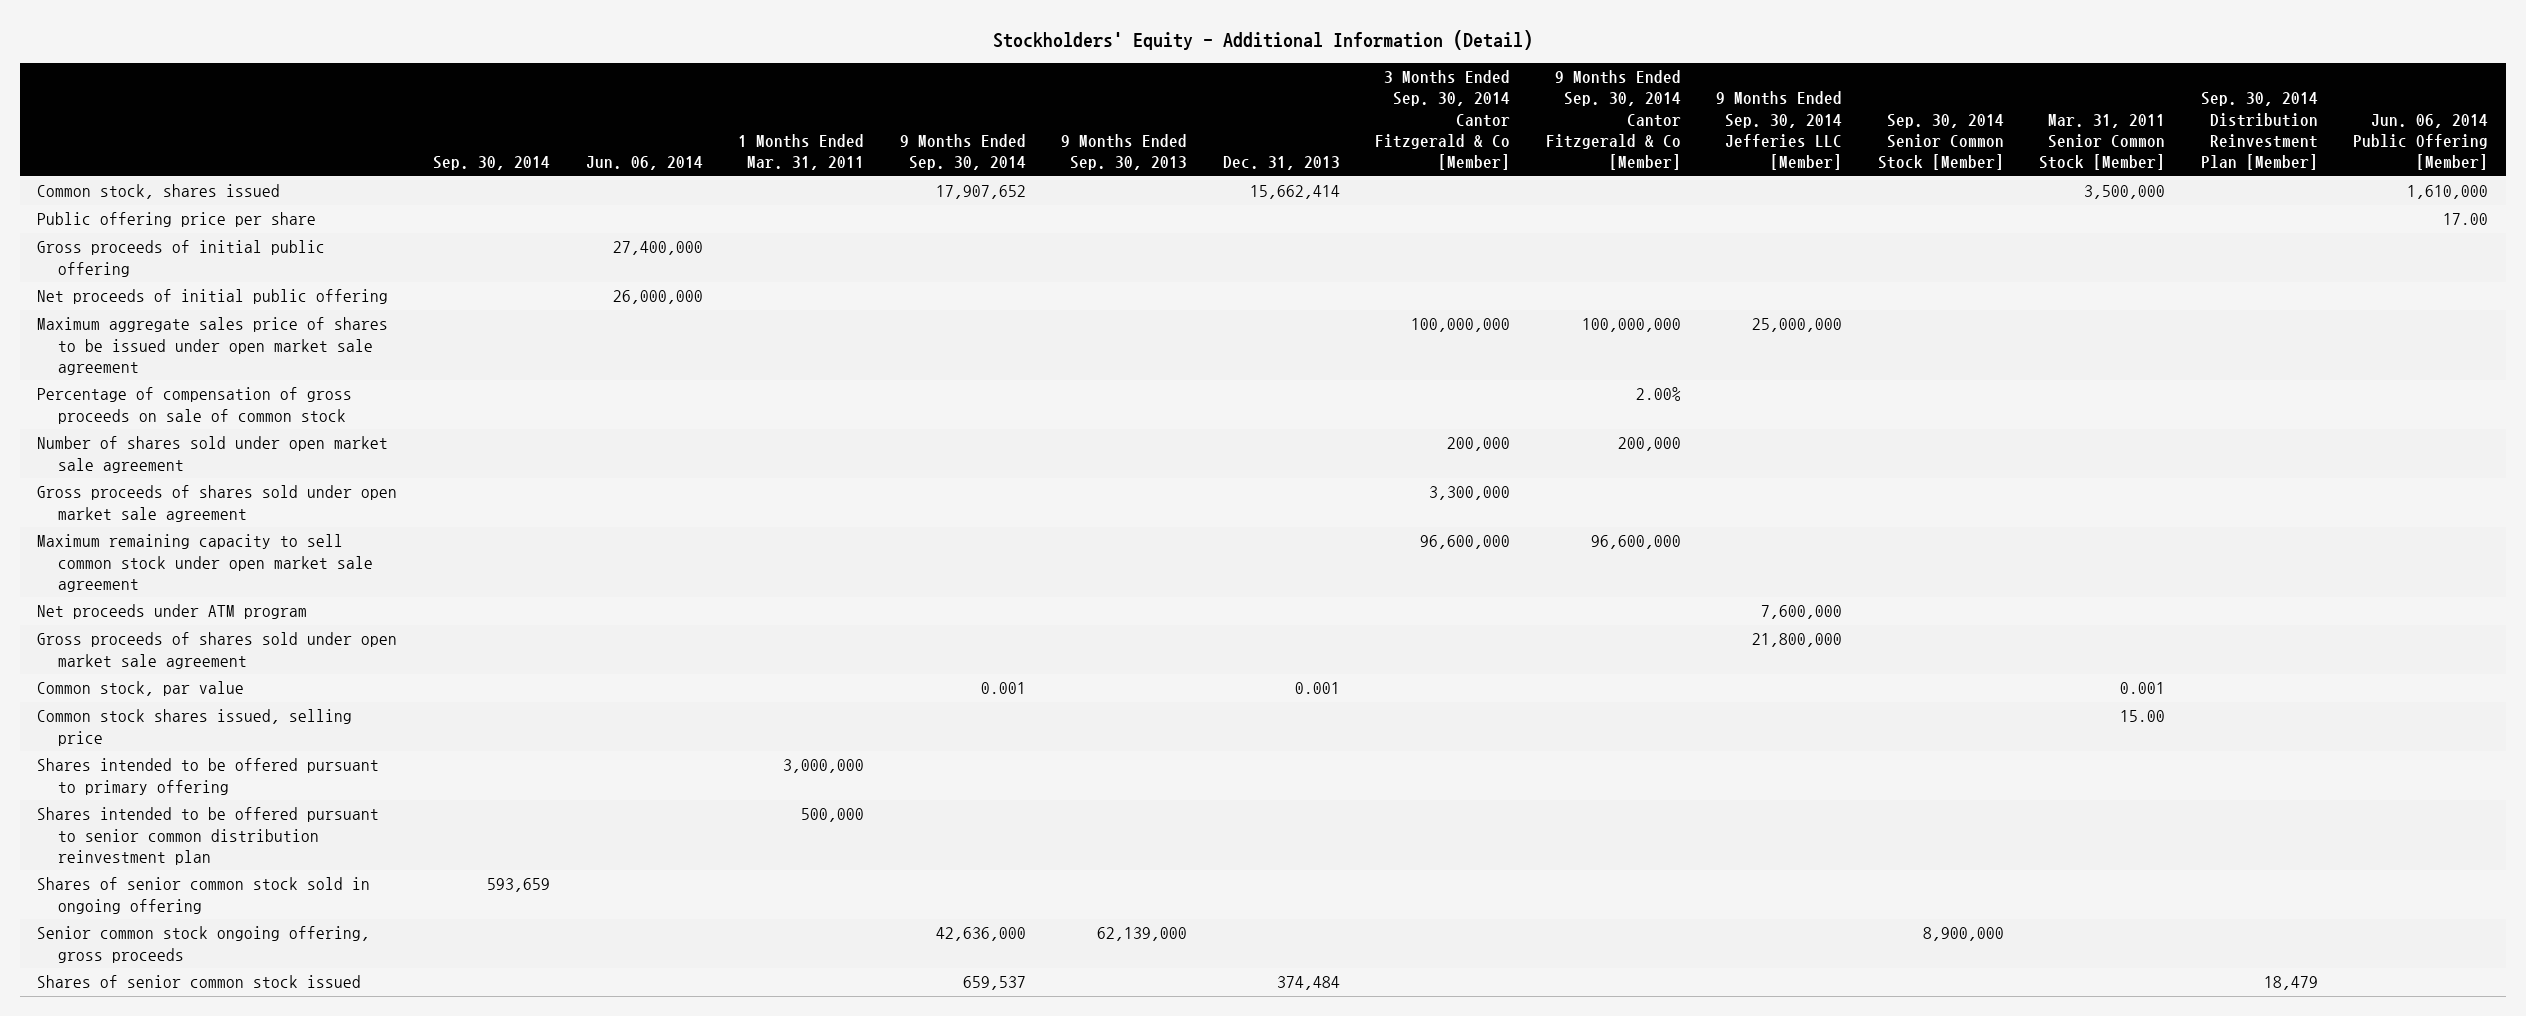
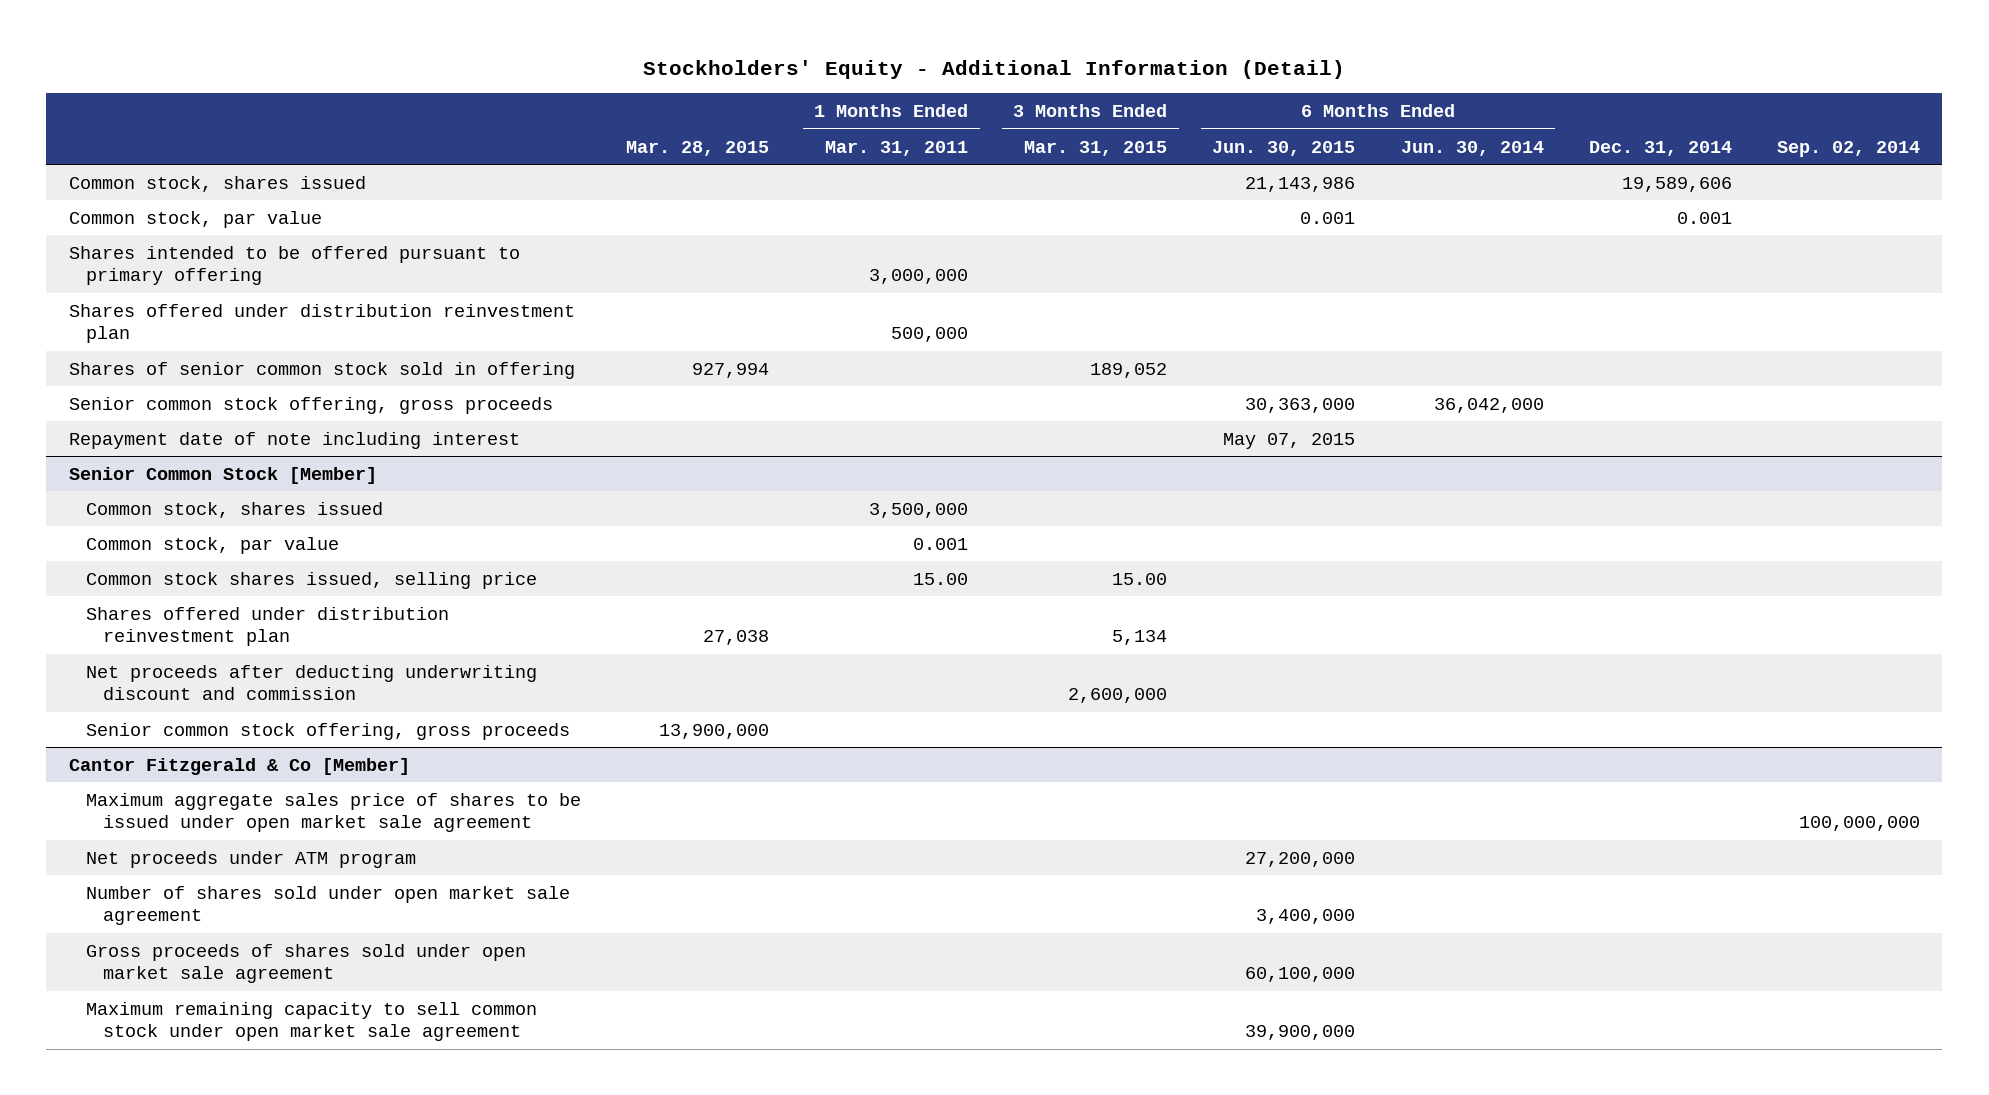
- | Sep. 30, 2014 | Jun. 06, 2014 | 1 Months Ended Mar. 31, 2011 | 9 Months Ended Sep. 30, 2014 | 9 Months Ended Sep. 30, 2013 | Dec. 31, 2013 | 3 Months Ended Sep. 30, 2014 Cantor Fitzgerald & Co [Member] | 9 Months Ended Sep. 30, 2014 Cantor Fitzgerald & Co [Member] | 9 Months Ended Sep. 30, 2014 Jefferies LLC [Member] | Sep. 30, 2014 Senior Common Stock [Member] | Mar. 31, 2011 Senior Common Stock [Member] | Sep. 30, 2014 Distribution Reinvestment Plan [Member] | Jun. 06, 2014 Public Offering [Member]
+ | Mar. 28, 2015 | 1 Months Ended Mar. 31, 2011 | 3 Months Ended Mar. 31, 2015 | 6 Months Ended Jun. 30, 2015 | 6 Months Ended Jun. 30, 2014 | Dec. 31, 2014 | Sep. 02, 2014
- Public offering price per share | | | | | | | | | | | | | 17.00
- Gross proceeds of initial public offering | | 27,400,000 | | | | | | | | | | |
- Net proceeds of initial public offering | | 26,000,000 | | | | | | | | | | |
- Maximum aggregate sales price of shares to be issued under open market sale agreement | | | | | | | 100,000,000 | 100,000,000 | 25,000,000 | | | |
- Percentage of compensation of gross proceeds on sale of common stock | | | | | | | | 2.00% | | | | |
- Number of shares sold under open market sale agreement | | | | | | | 200,000 | 200,000 | | | | |
- Gross proceeds of shares sold under open market sale agreement | | | | | | | 3,300,000 | | | | | |
- Maximum remaining capacity to sell common stock under open market sale agreement | | | | | | | 96,600,000 | 96,600,000 | | | | |
- Net proceeds under ATM program | | | | | | | | | 7,600,000 | | | |
- Gross proceeds of shares sold under open market sale agreement | | | | | | | | | 21,800,000 | | | |
- Common stock shares issued, selling price | | | | | | | | | | | 15.00 | |
- Shares intended to be offered pursuant to senior common distribution reinvestment plan | | | 500,000 | | | | | | | | | |
- Shares of senior common stock sold in ongoing offering | 593,659 | | | | | | | | | | | |
- Senior common stock ongoing offering, gross proceeds | | | | 42,636,000 | 62,139,000 | | | | | 8,900,000 | | |
- Shares of senior common stock issued | | | | 659,537 | | 374,484 | | | | | | 18,479 |
+ Shares offered under distribution reinvestment plan | | 500,000 | | | | |
+ Shares of senior common stock sold in offering | 927,994 | | 189,052 | | | |
+ Senior common stock offering, gross proceeds | | | | 30,363,000 | 36,042,000 | |
+ Repayment date of note including interest | | | | May 07, 2015 | | |
+ Senior Common Stock [Member]
+ Common stock, shares issued | | 3,500,000 | | | | |
+ Common stock, par value | | 0.001 | | | | |
+ Common stock shares issued, selling price | | 15.00 | 15.00 | | | |
+ Shares offered under distribution reinvestment plan | 27,038 | | 5,134 | | | |
+ Net proceeds after deducting underwriting discount and commission | | | 2,600,000 | | | |
+ Senior common stock offering, gross proceeds | 13,900,000 | | | | | |
+ Cantor Fitzgerald & Co [Member]
+ Maximum aggregate sales price of shares to be issued under open market sale agreement | | | | | | | 100,000,000
+ Net proceeds under ATM program | | | | 27,200,000 | | |
+ Number of shares sold under open market sale agreement | | | | 3,400,000 | | |
+ Gross proceeds of shares sold under open market sale agreement | | | | 60,100,000 | | |
+ Maximum remaining capacity to sell common stock under open market sale agreement | | | | 39,900,000 | | |

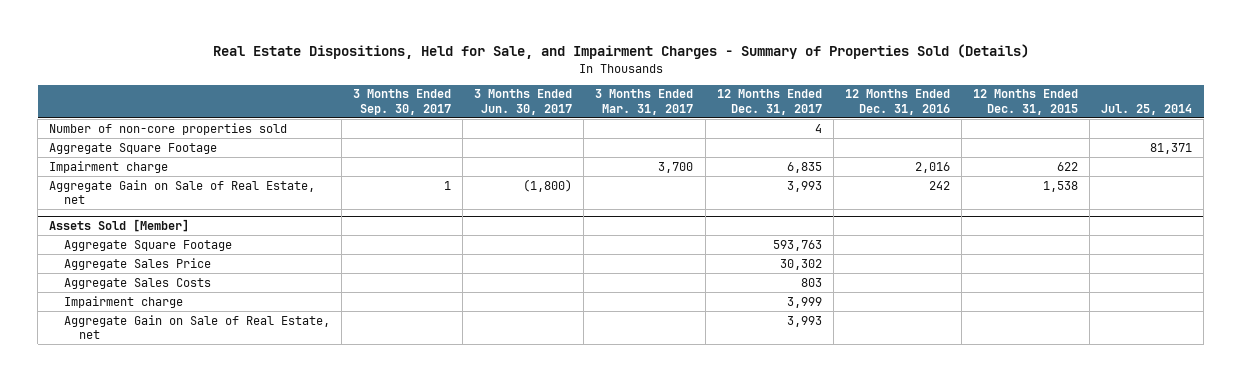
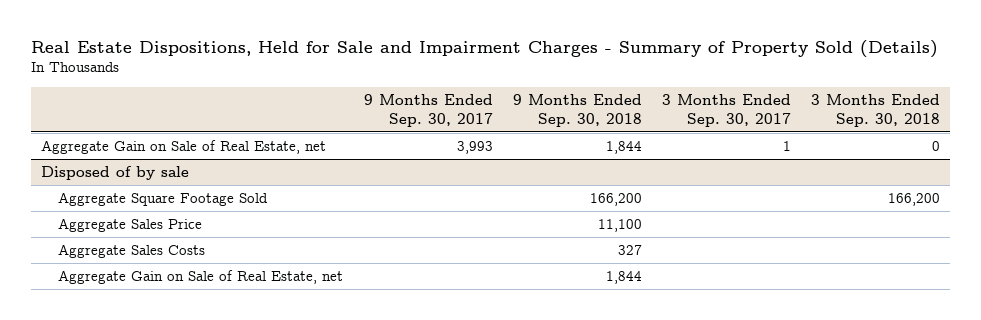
- Real Estate Dispositions, Held for Sale, and Impairment Charges - Summary of Properties Sold (Details)
+ Real Estate Dispositions, Held for Sale and Impairment Charges - Summary of Property Sold (Details)
- | 3 Months Ended Sep. 30, 2017 | 3 Months Ended Jun. 30, 2017 | 3 Months Ended Mar. 31, 2017 | 12 Months Ended Dec. 31, 2017 | 12 Months Ended Dec. 31, 2016 | 12 Months Ended Dec. 31, 2015 | Jul. 25, 2014
+ | 9 Months Ended Sep. 30, 2017 | 9 Months Ended Sep. 30, 2018 | 3 Months Ended Sep. 30, 2017 | 3 Months Ended Sep. 30, 2018
- Number of non-core properties sold | | | | 4 | | |
- Aggregate Square Footage | | | | | | | 81,371
- Impairment charge | | | 3,700 | 6,835 | 2,016 | 622 |
- Assets Sold [Member]
- Aggregate Square Footage | | | | 593,763 | | |
+ Disposed of by sale
+ Aggregate Square Footage Sold | | 166,200 | | 166,200
- Impairment charge | | | | 3,999 | | |

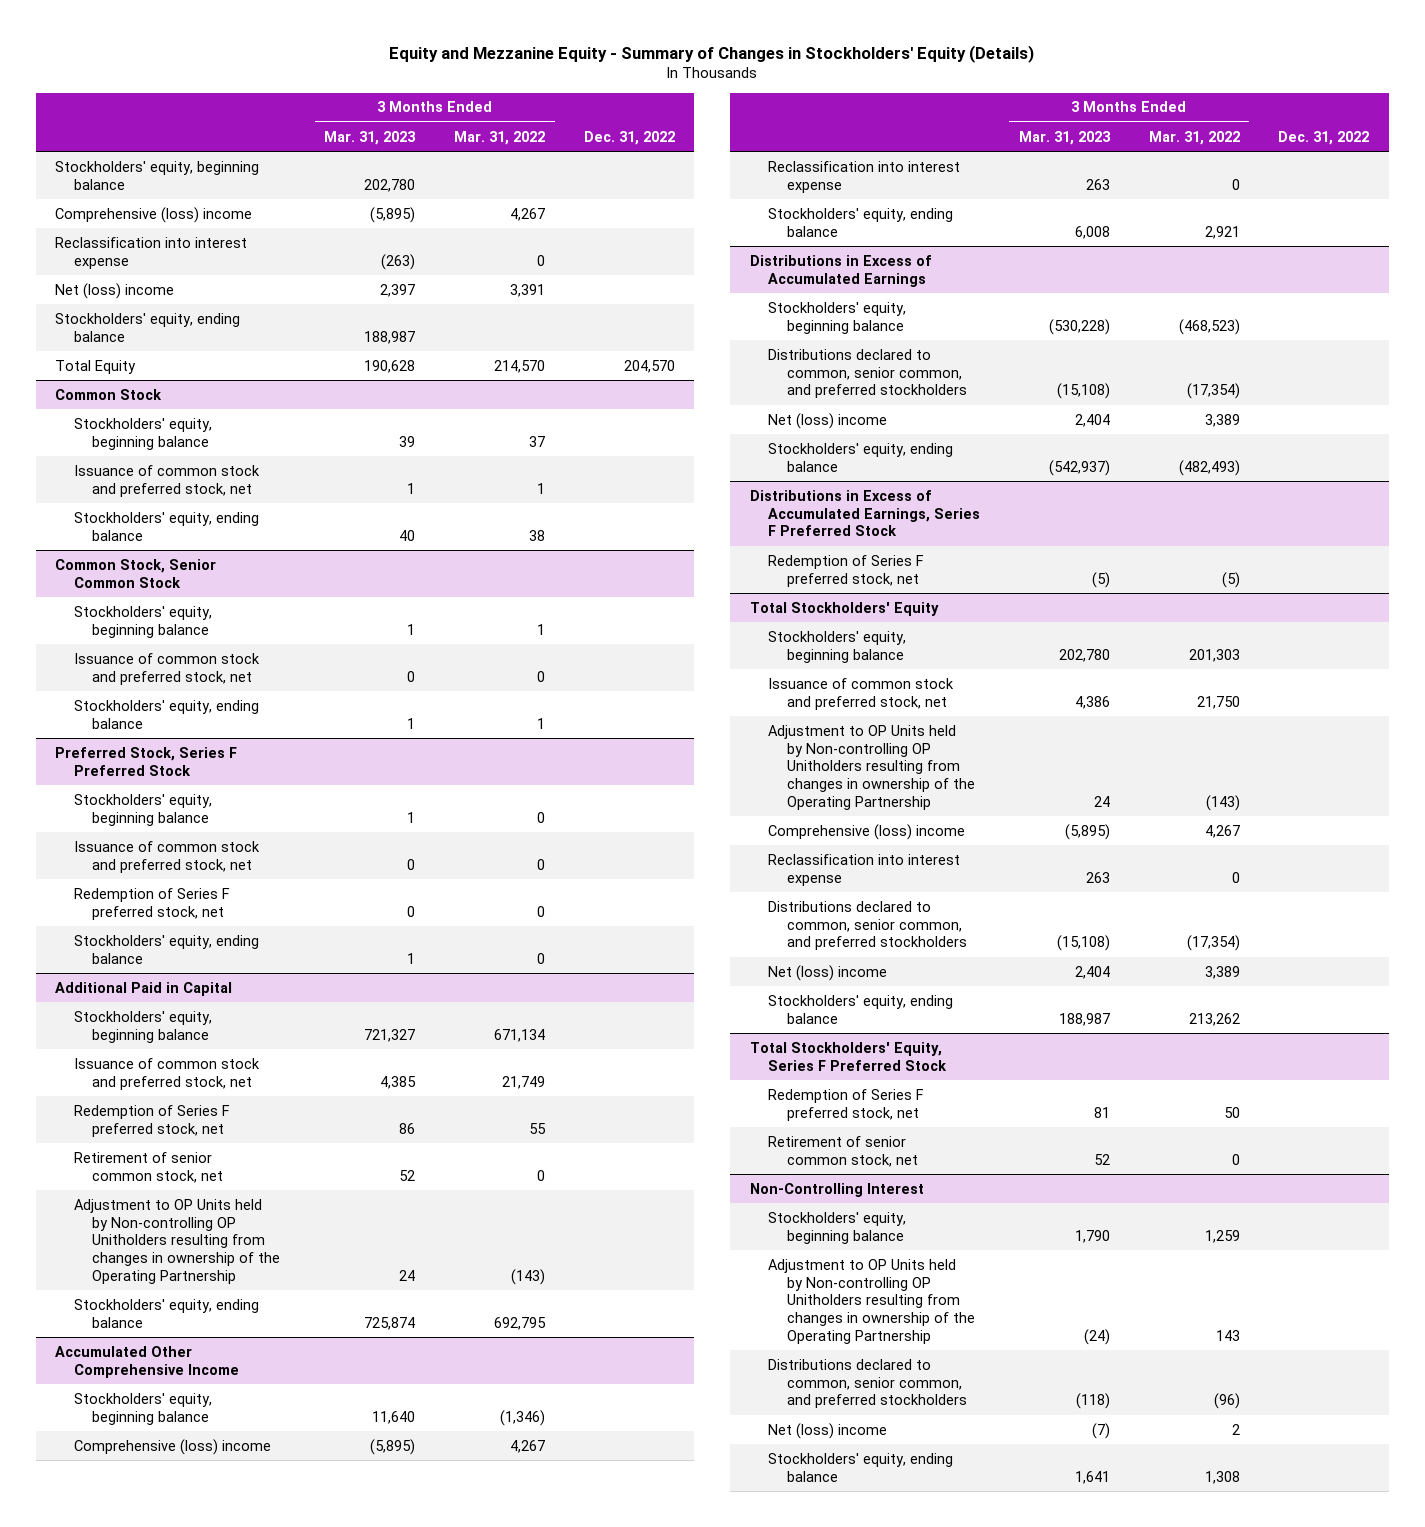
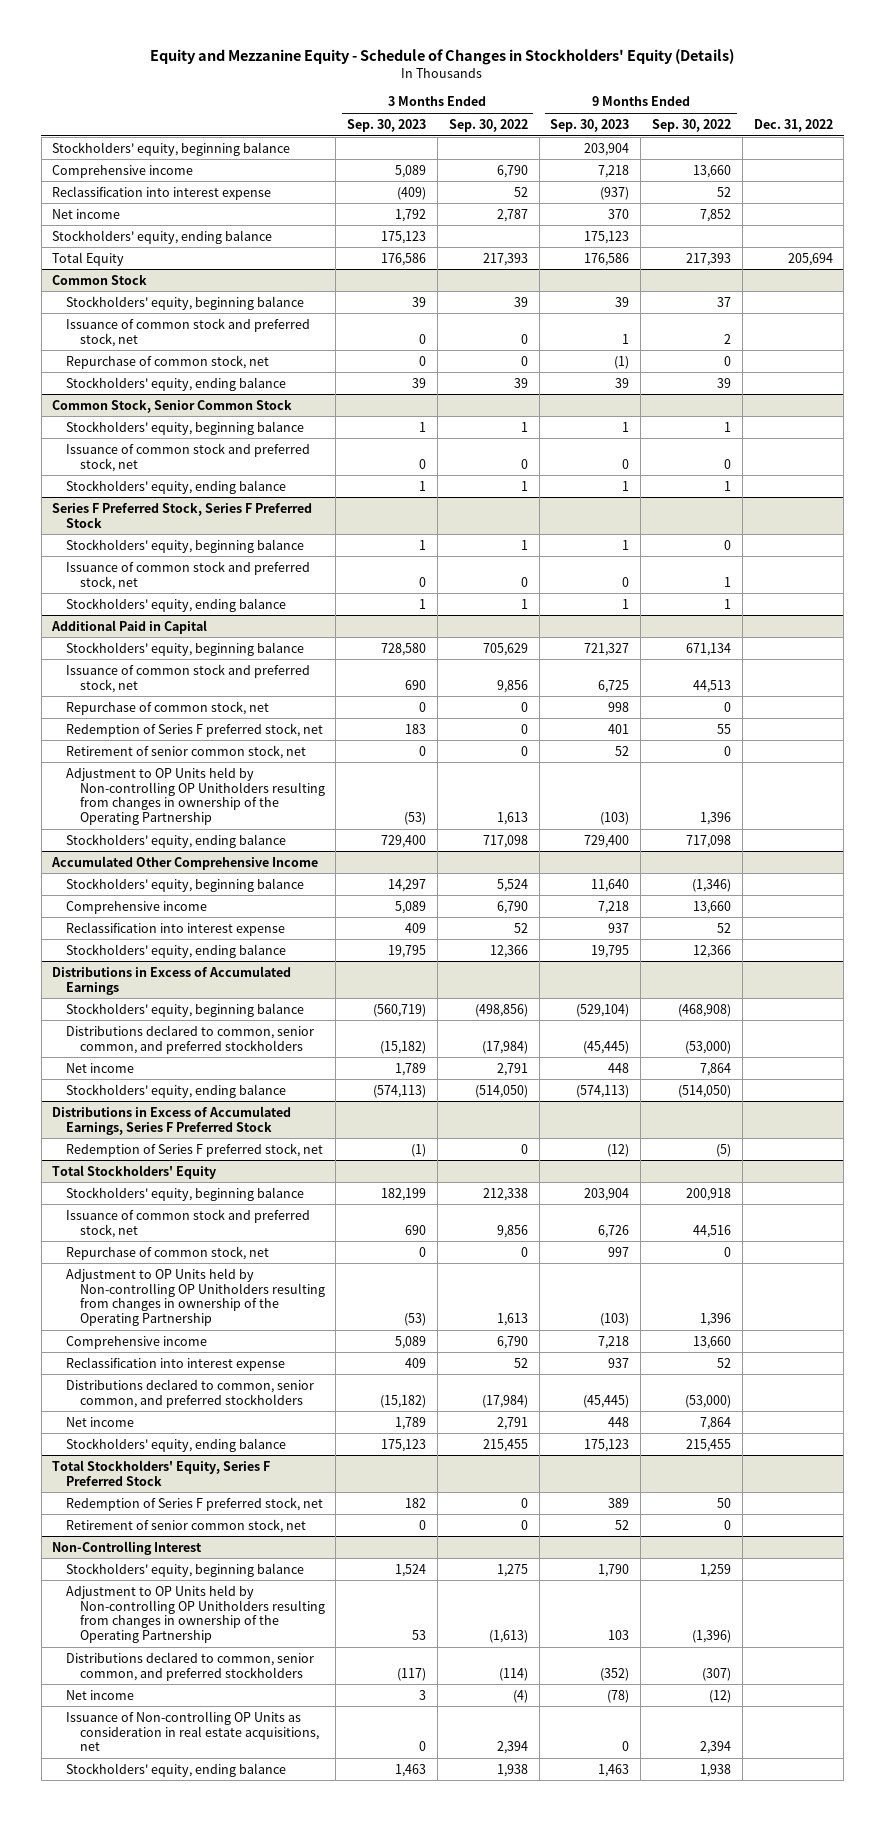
- Equity and Mezzanine Equity - Summary of Changes in Stockholders' Equity (Details)
+ Equity and Mezzanine Equity - Schedule of Changes in Stockholders' Equity (Details)
- | 3 Months Ended Mar. 31, 2023 | 3 Months Ended Mar. 31, 2022 | Dec. 31, 2022
+ | 3 Months Ended Sep. 30, 2023 | 3 Months Ended Sep. 30, 2022 | 9 Months Ended Sep. 30, 2023 | 9 Months Ended Sep. 30, 2022 | Dec. 31, 2022
- Comprehensive (loss) income | (5,895) | 4,267 |
+ Comprehensive income | 5,089 | 6,790 | 7,218 | 13,660 |
- Net (loss) income | 2,397 | 3,391 |
+ Net income | 1,792 | 2,787 | 370 | 7,852 |
- Total Equity | 190,628 | 214,570 | 204,570
+ Total Equity | 176,586 | 217,393 | 176,586 | 217,393 | 205,694
@ Common Stock
+ Repurchase of common stock, net | 0 | 0 | (1) | 0 |
- Preferred Stock, Series F Preferred Stock
+ Series F Preferred Stock, Series F Preferred Stock
- Redemption of Series F preferred stock, net | 0 | 0 |
@ Additional Paid in Capital
+ Repurchase of common stock, net | 0 | 0 | 998 | 0 |
@ Accumulated Other Comprehensive Income
- Comprehensive (loss) income | (5,895) | 4,267 |
+ Comprehensive income | 5,089 | 6,790 | 7,218 | 13,660 |
@ Distributions in Excess of Accumulated Earnings
- Net (loss) income | 2,404 | 3,389 |
+ Net income | 1,789 | 2,791 | 448 | 7,864 |
@ Total Stockholders' Equity
+ Repurchase of common stock, net | 0 | 0 | 997 | 0 |
- Comprehensive (loss) income | (5,895) | 4,267 |
+ Comprehensive income | 5,089 | 6,790 | 7,218 | 13,660 |
- Net (loss) income | 2,404 | 3,389 |
+ Net income | 1,789 | 2,791 | 448 | 7,864 |
@ Non-Controlling Interest
- Net (loss) income | (7) | 2 |
+ Net income | 3 | (4) | (78) | (12) |
+ Issuance of Non-controlling OP Units as consideration in real estate acquisitions, net | 0 | 2,394 | 0 | 2,394 |

